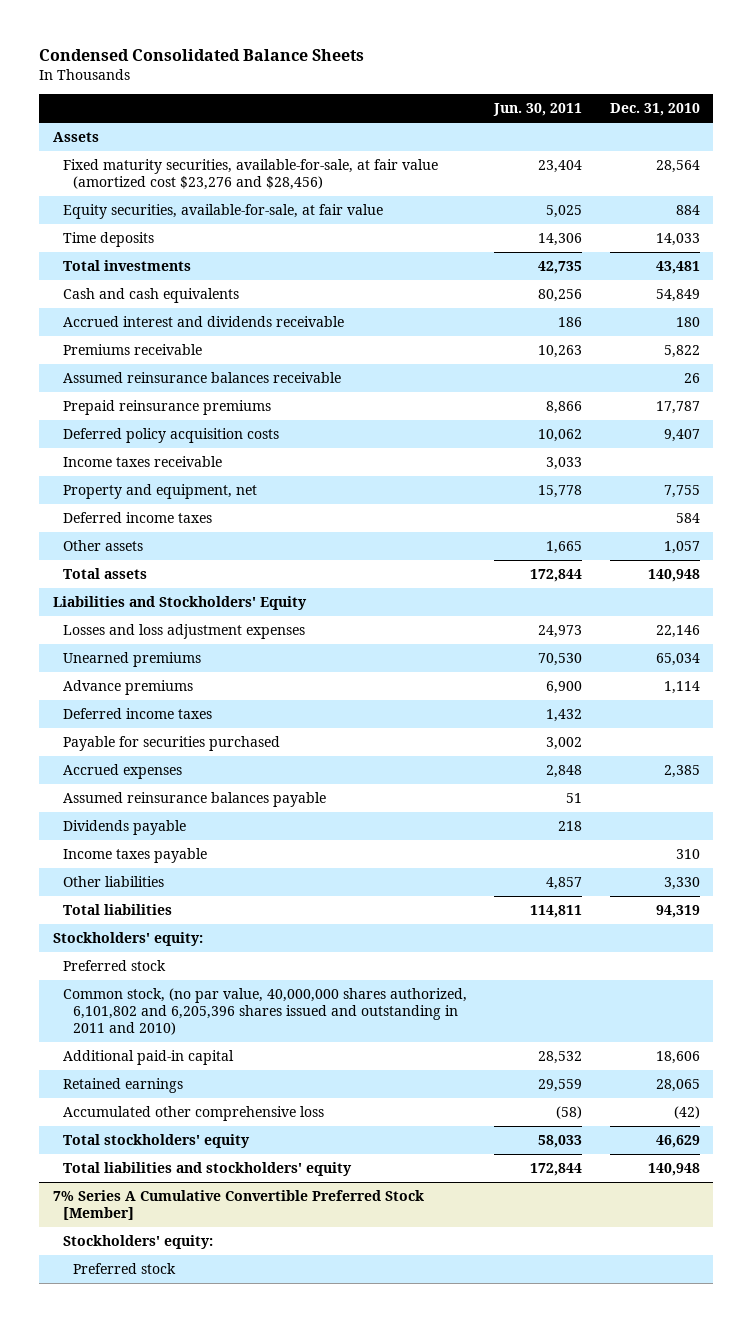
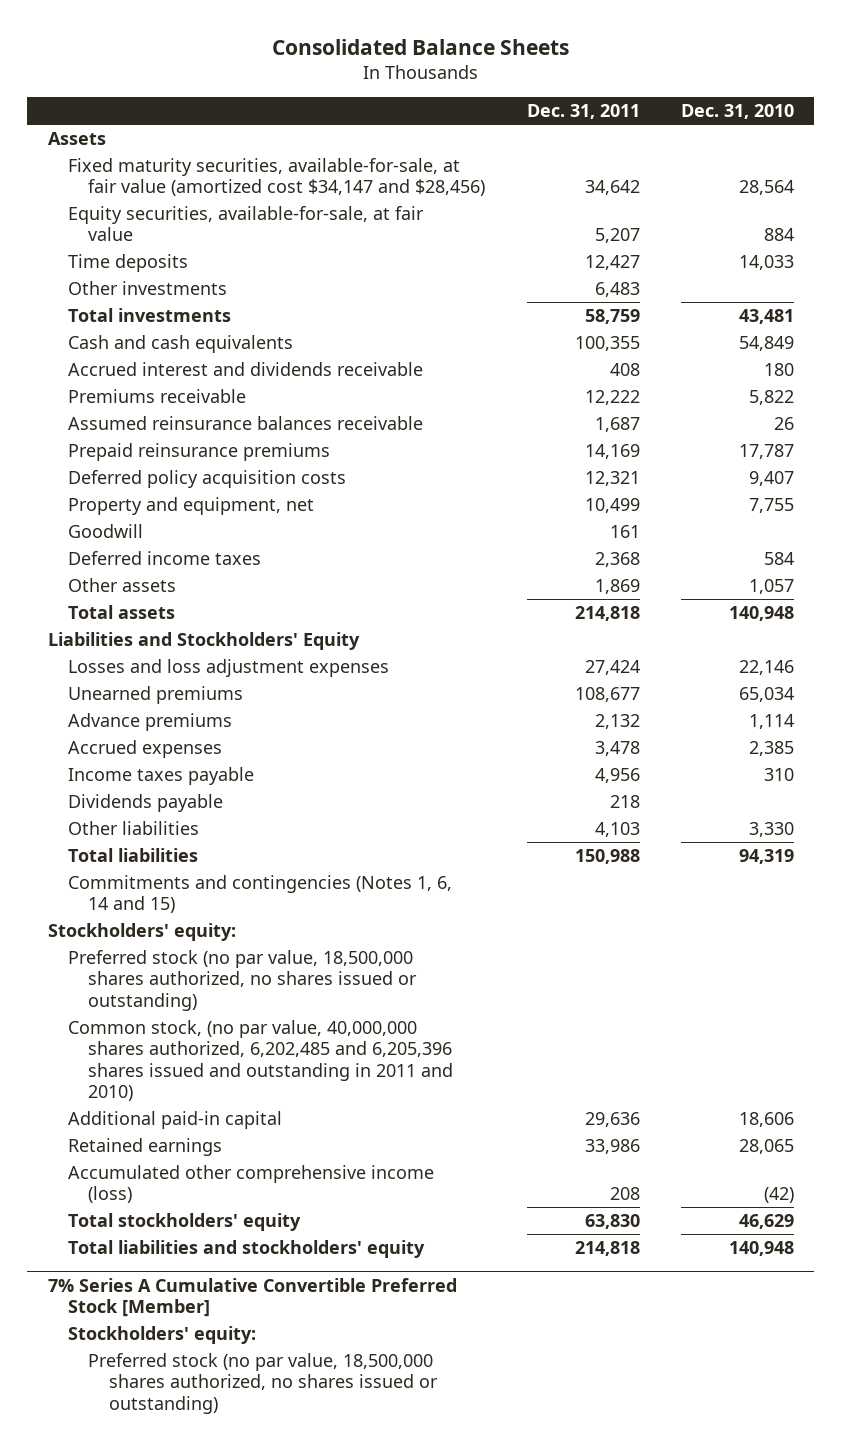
- Condensed Consolidated Balance Sheets
+ Consolidated Balance Sheets
- | Jun. 30, 2011 | Dec. 31, 2010
+ | Dec. 31, 2011 | Dec. 31, 2010
- Fixed maturity securities, available-for-sale, at fair value (amortized cost $23,276 and $28,456) | 23,404 | 28,564
+ Fixed maturity securities, available-for-sale, at fair value (amortized cost $34,147 and $28,456) | 34,642 | 28,564
+ Other investments | 6,483 |
- Income taxes receivable | 3,033 |
+ Goodwill | 161 |
- Deferred income taxes | 1,432 |
- Payable for securities purchased | 3,002 |
- Assumed reinsurance balances payable | 51 |
moved down: Dividends payable | 218 |
+ Commitments and contingencies (Notes 1, 6, 14 and 15)
- Preferred stock
- Common stock, (no par value, 40,000,000 shares authorized, 6,101,802 and 6,205,396 shares issued and outstanding in 2011 and 2010)
+ Preferred stock (no par value, 18,500,000 shares authorized, no shares issued or outstanding)
+ Common stock, (no par value, 40,000,000 shares authorized, 6,202,485 and 6,205,396 shares issued and outstanding in 2011 and 2010)
- Accumulated other comprehensive loss | (58) | (42)
+ Accumulated other comprehensive income (loss) | 208 | (42)
@ 7% Series A Cumulative Convertible Preferred Stock [Member]
- Preferred stock
+ Preferred stock (no par value, 18,500,000 shares authorized, no shares issued or outstanding)

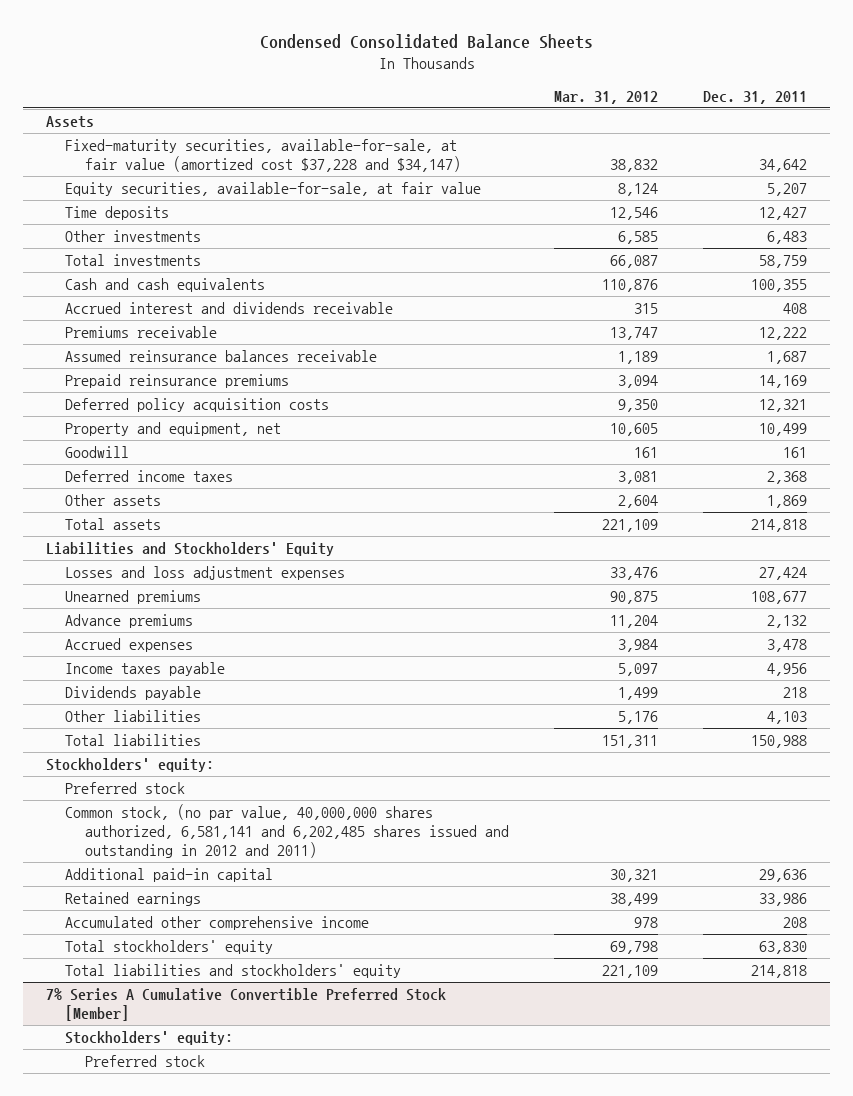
- Consolidated Balance Sheets
+ Condensed Consolidated Balance Sheets
- | Dec. 31, 2011 | Dec. 31, 2010
+ | Mar. 31, 2012 | Dec. 31, 2011
- Fixed maturity securities, available-for-sale, at fair value (amortized cost $34,147 and $28,456) | 34,642 | 28,564
+ Fixed-maturity securities, available-for-sale, at fair value (amortized cost $37,228 and $34,147) | 38,832 | 34,642
- Commitments and contingencies (Notes 1, 6, 14 and 15)
- Preferred stock (no par value, 18,500,000 shares authorized, no shares issued or outstanding)
- Common stock, (no par value, 40,000,000 shares authorized, 6,202,485 and 6,205,396 shares issued and outstanding in 2011 and 2010)
+ Preferred stock
+ Common stock, (no par value, 40,000,000 shares authorized, 6,581,141 and 6,202,485 shares issued and outstanding in 2012 and 2011)
- Accumulated other comprehensive income (loss) | 208 | (42)
+ Accumulated other comprehensive income | 978 | 208
@ 7% Series A Cumulative Convertible Preferred Stock [Member]
- Preferred stock (no par value, 18,500,000 shares authorized, no shares issued or outstanding)
+ Preferred stock

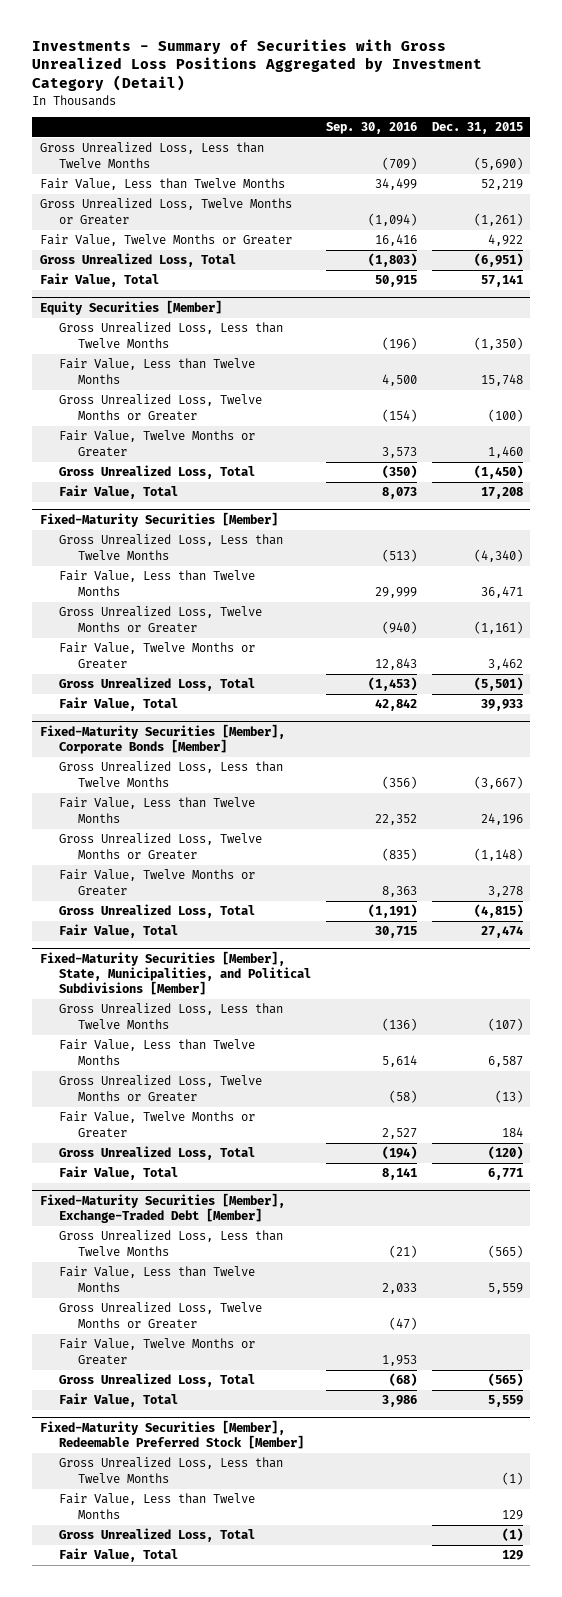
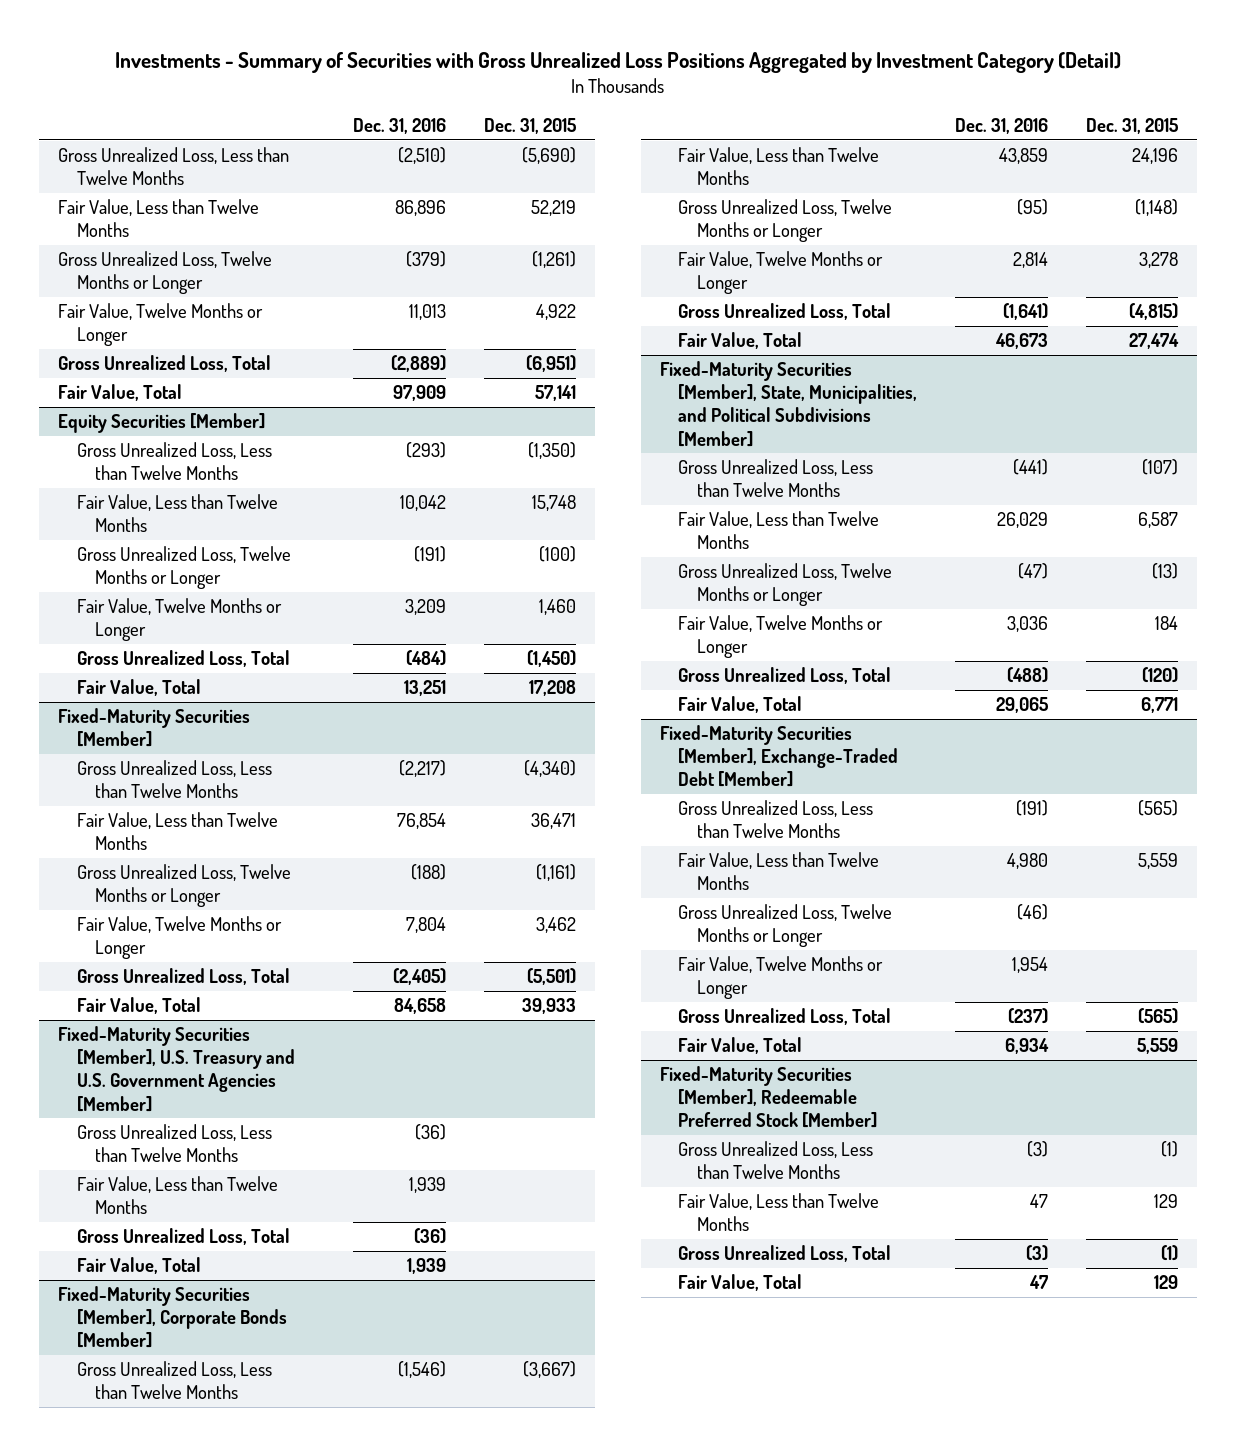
- | Sep. 30, 2016 | Dec. 31, 2015
+ | Dec. 31, 2016 | Dec. 31, 2015
- Gross Unrealized Loss, Twelve Months or Greater | (1,094) | (1,261)
- Fair Value, Twelve Months or Greater | 16,416 | 4,922
+ Gross Unrealized Loss, Twelve Months or Longer | (379) | (1,261)
+ Fair Value, Twelve Months or Longer | 11,013 | 4,922
@ Equity Securities [Member]
- Gross Unrealized Loss, Twelve Months or Greater | (154) | (100)
- Fair Value, Twelve Months or Greater | 3,573 | 1,460
+ Gross Unrealized Loss, Twelve Months or Longer | (191) | (100)
+ Fair Value, Twelve Months or Longer | 3,209 | 1,460
@ Fixed-Maturity Securities [Member]
- Gross Unrealized Loss, Twelve Months or Greater | (940) | (1,161)
- Fair Value, Twelve Months or Greater | 12,843 | 3,462
+ Gross Unrealized Loss, Twelve Months or Longer | (188) | (1,161)
+ Fair Value, Twelve Months or Longer | 7,804 | 3,462
+ Fixed-Maturity Securities [Member], U.S. Treasury and U.S. Government Agencies [Member]
+ Gross Unrealized Loss, Less than Twelve Months | (36) |
+ Fair Value, Less than Twelve Months | 1,939 |
+ Gross Unrealized Loss, Total | (36) |
+ Fair Value, Total | 1,939 |
@ Fixed-Maturity Securities [Member], Corporate Bonds [Member]
- Gross Unrealized Loss, Twelve Months or Greater | (835) | (1,148)
- Fair Value, Twelve Months or Greater | 8,363 | 3,278
+ Gross Unrealized Loss, Twelve Months or Longer | (95) | (1,148)
+ Fair Value, Twelve Months or Longer | 2,814 | 3,278
@ Fixed-Maturity Securities [Member], State, Municipalities, and Political Subdivisions [Member]
- Gross Unrealized Loss, Twelve Months or Greater | (58) | (13)
- Fair Value, Twelve Months or Greater | 2,527 | 184
+ Gross Unrealized Loss, Twelve Months or Longer | (47) | (13)
+ Fair Value, Twelve Months or Longer | 3,036 | 184
@ Fixed-Maturity Securities [Member], Exchange-Traded Debt [Member]
- Gross Unrealized Loss, Twelve Months or Greater | (47) |
- Fair Value, Twelve Months or Greater | 1,953 |
+ Gross Unrealized Loss, Twelve Months or Longer | (46) |
+ Fair Value, Twelve Months or Longer | 1,954 |

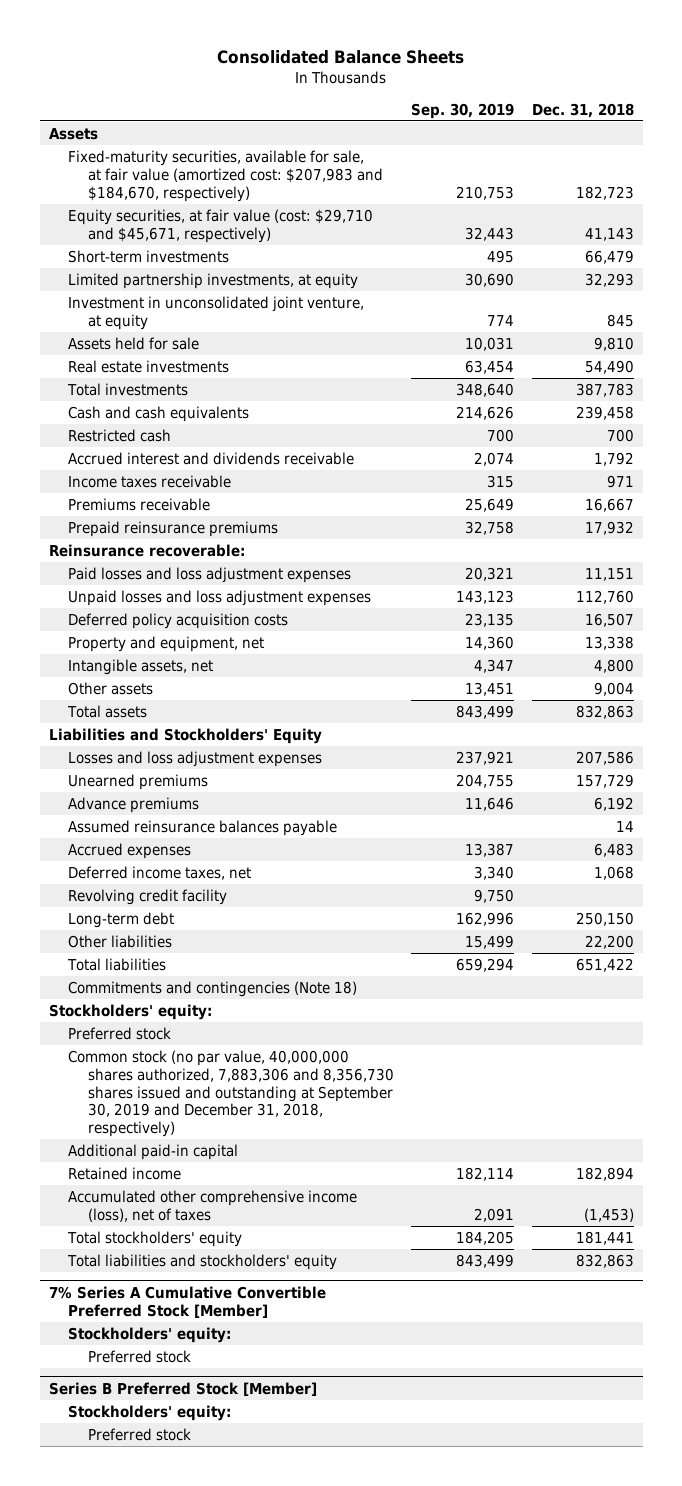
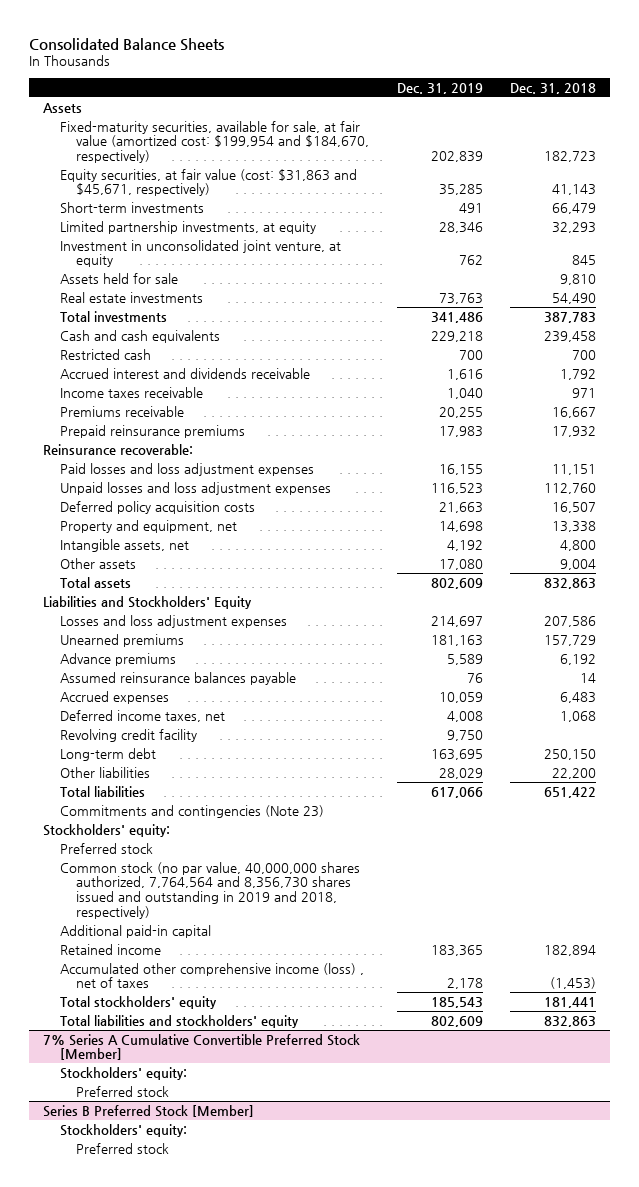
- | Sep. 30, 2019 | Dec. 31, 2018
+ | Dec. 31, 2019 | Dec. 31, 2018
- Fixed-maturity securities, available for sale, at fair value (amortized cost: $207,983 and $184,670, respectively) | 210,753 | 182,723
- Equity securities, at fair value (cost: $29,710 and $45,671, respectively) | 32,443 | 41,143
+ Fixed-maturity securities, available for sale, at fair value (amortized cost: $199,954 and $184,670, respectively) | 202,839 | 182,723
+ Equity securities, at fair value (cost: $31,863 and $45,671, respectively) | 35,285 | 41,143
- Commitments and contingencies (Note 18)
+ Commitments and contingencies (Note 23)
- Common stock (no par value, 40,000,000 shares authorized, 7,883,306 and 8,356,730 shares issued and outstanding at September 30, 2019 and December 31, 2018, respectively)
+ Common stock (no par value, 40,000,000 shares authorized, 7,764,564 and 8,356,730 shares issued and outstanding in 2019 and 2018, respectively)
- Accumulated other comprehensive income (loss), net of taxes | 2,091 | (1,453)
+ Accumulated other comprehensive income (loss) , net of taxes | 2,178 | (1,453)

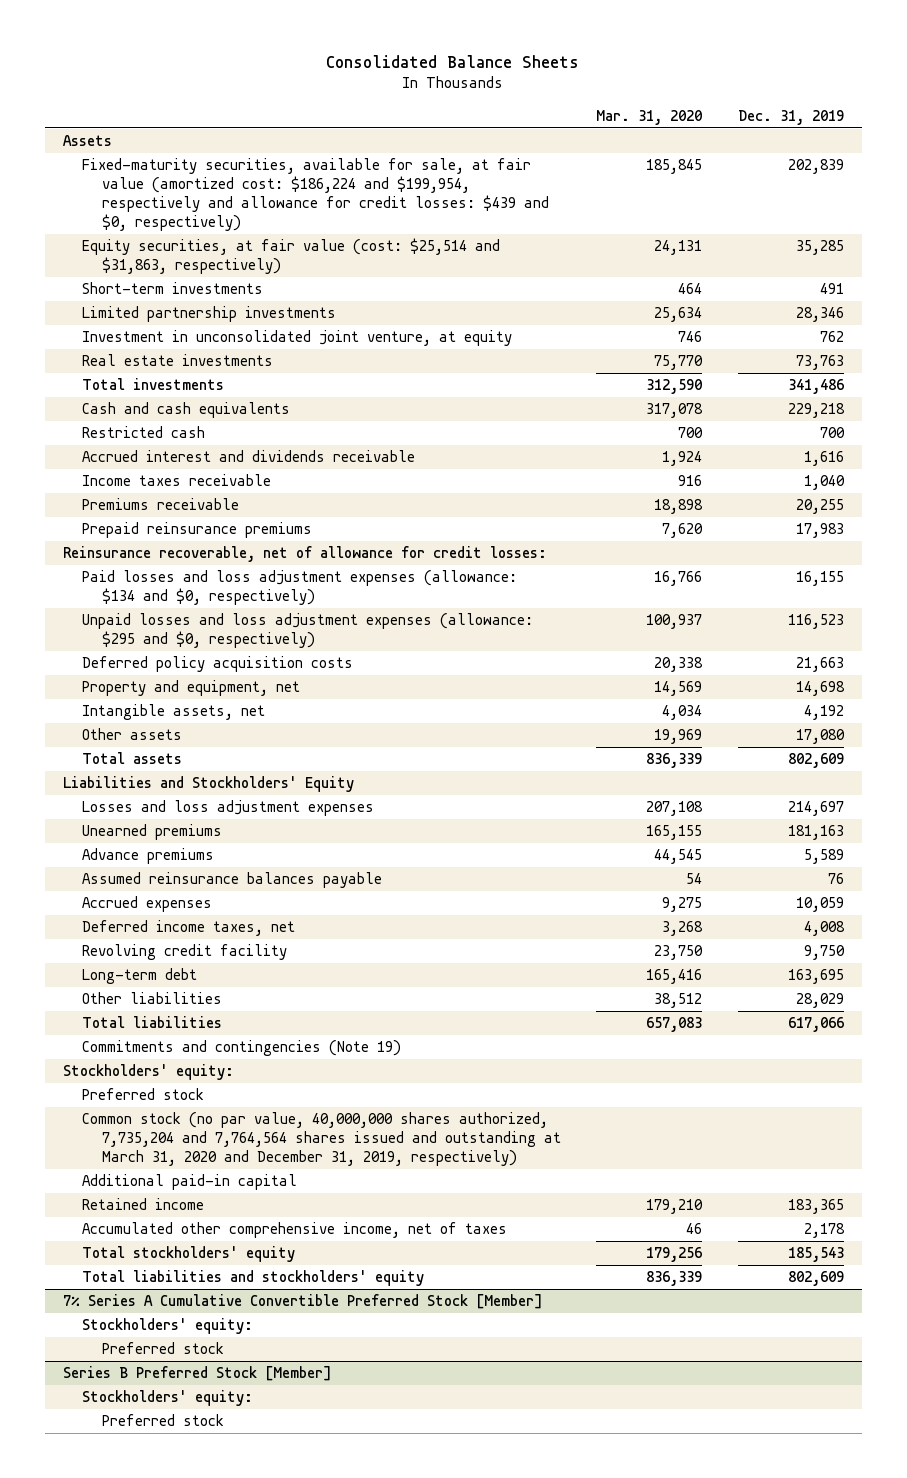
- | Dec. 31, 2019 | Dec. 31, 2018
+ | Mar. 31, 2020 | Dec. 31, 2019
- Fixed-maturity securities, available for sale, at fair value (amortized cost: $199,954 and $184,670, respectively) | 202,839 | 182,723
- Equity securities, at fair value (cost: $31,863 and $45,671, respectively) | 35,285 | 41,143
+ Fixed-maturity securities, available for sale, at fair value (amortized cost: $186,224 and $199,954, respectively and allowance for credit losses: $439 and $0, respectively) | 185,845 | 202,839
+ Equity securities, at fair value (cost: $25,514 and $31,863, respectively) | 24,131 | 35,285
- Limited partnership investments, at equity | 28,346 | 32,293
+ Limited partnership investments | 25,634 | 28,346
- Assets held for sale | | 9,810
- Reinsurance recoverable:
- Paid losses and loss adjustment expenses | 16,155 | 11,151
- Unpaid losses and loss adjustment expenses | 116,523 | 112,760
+ Reinsurance recoverable, net of allowance for credit losses:
+ Paid losses and loss adjustment expenses (allowance: $134 and $0, respectively) | 16,766 | 16,155
+ Unpaid losses and loss adjustment expenses (allowance: $295 and $0, respectively) | 100,937 | 116,523
- Commitments and contingencies (Note 23)
+ Commitments and contingencies (Note 19)
- Common stock (no par value, 40,000,000 shares authorized, 7,764,564 and 8,356,730 shares issued and outstanding in 2019 and 2018, respectively)
+ Common stock (no par value, 40,000,000 shares authorized, 7,735,204 and 7,764,564 shares issued and outstanding at March 31, 2020 and December 31, 2019, respectively)
- Accumulated other comprehensive income (loss) , net of taxes | 2,178 | (1,453)
+ Accumulated other comprehensive income, net of taxes | 46 | 2,178

